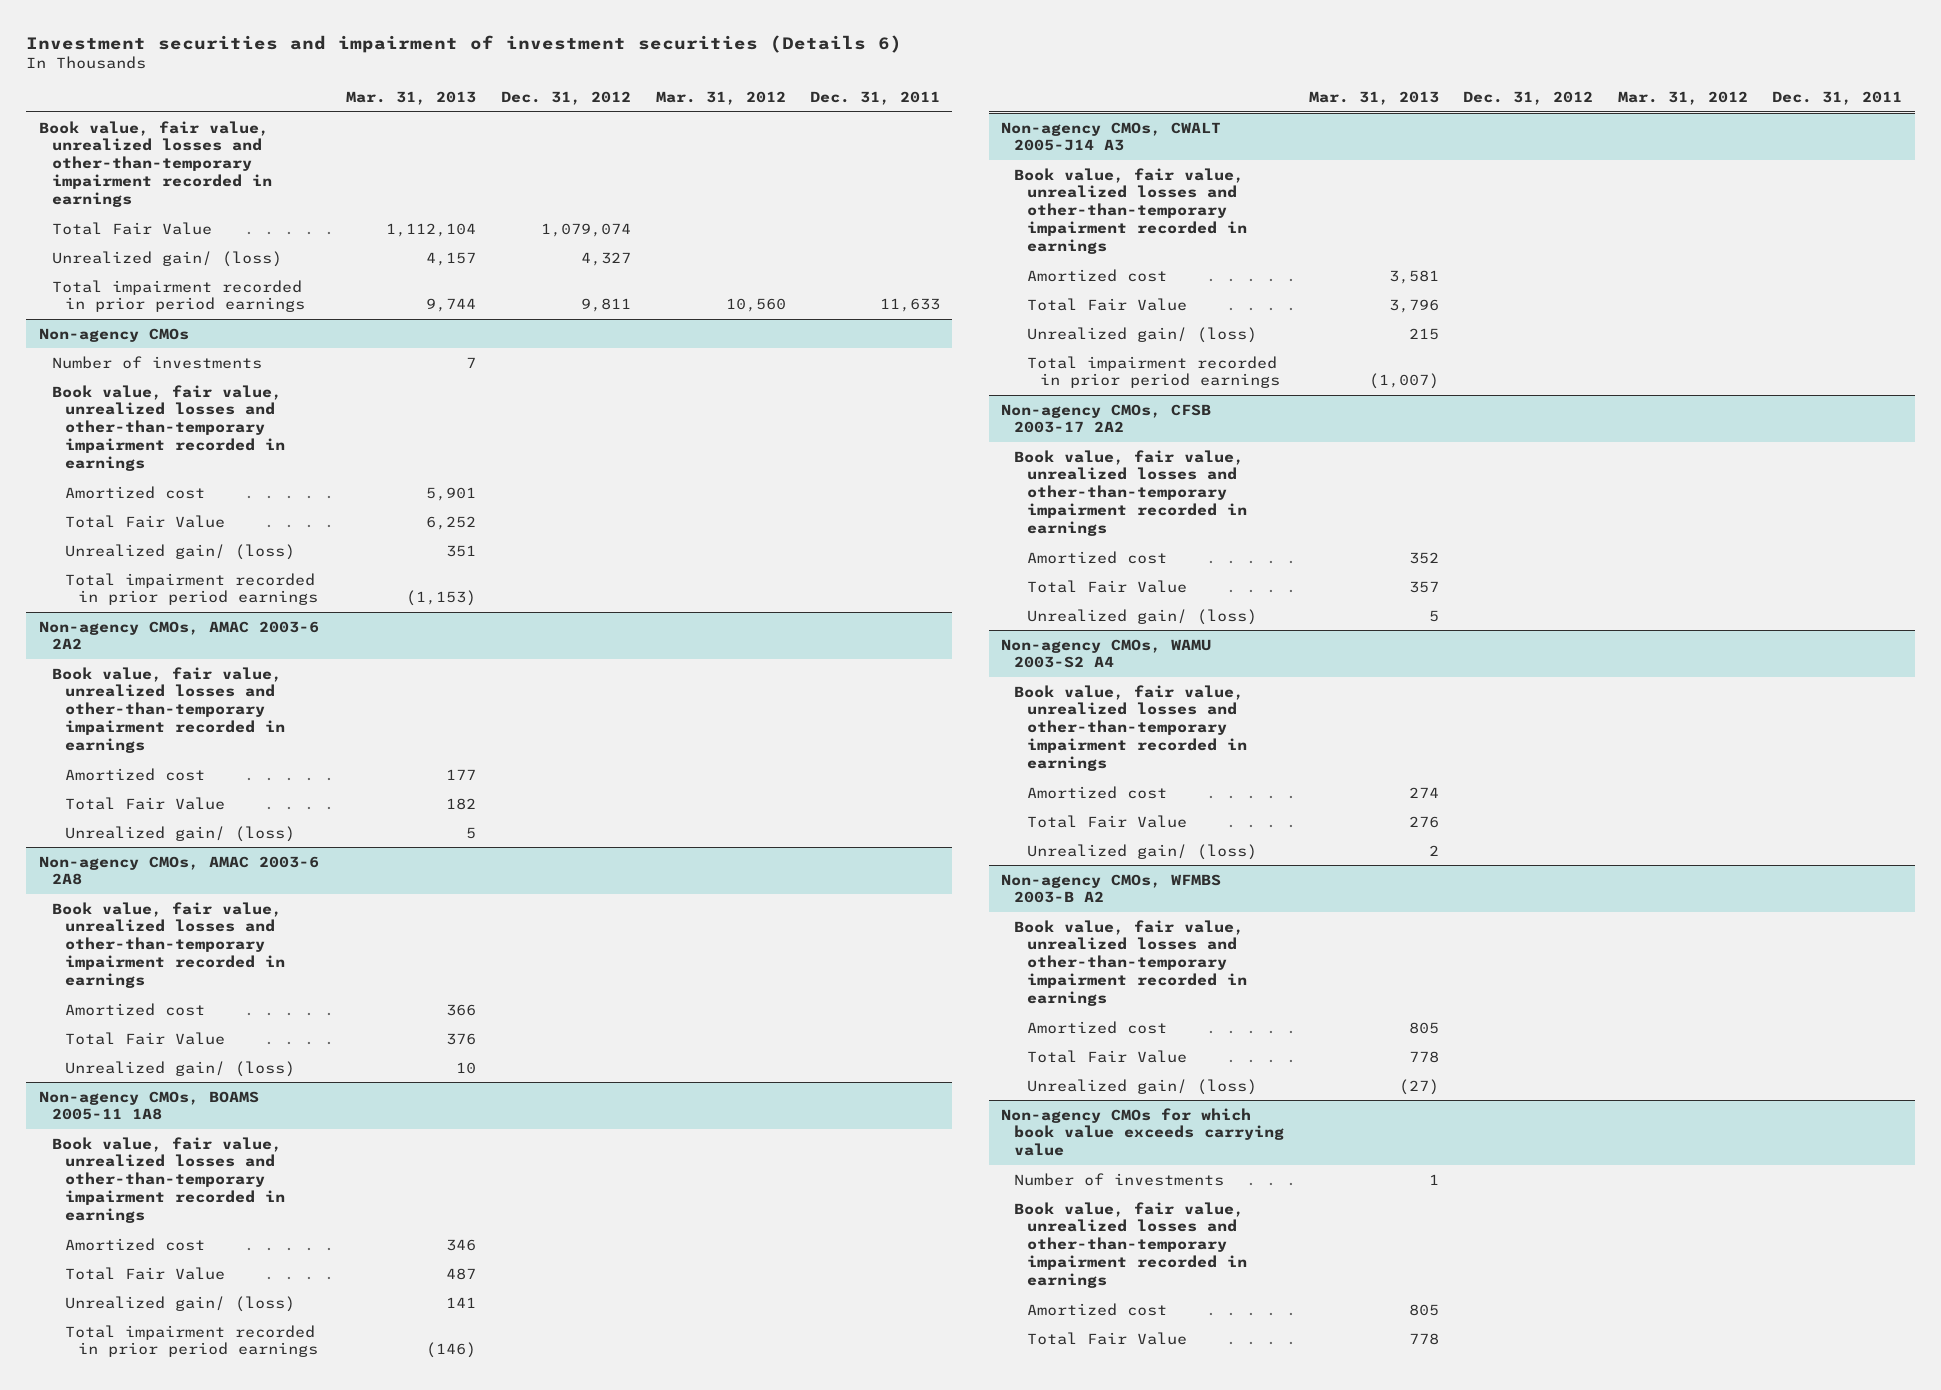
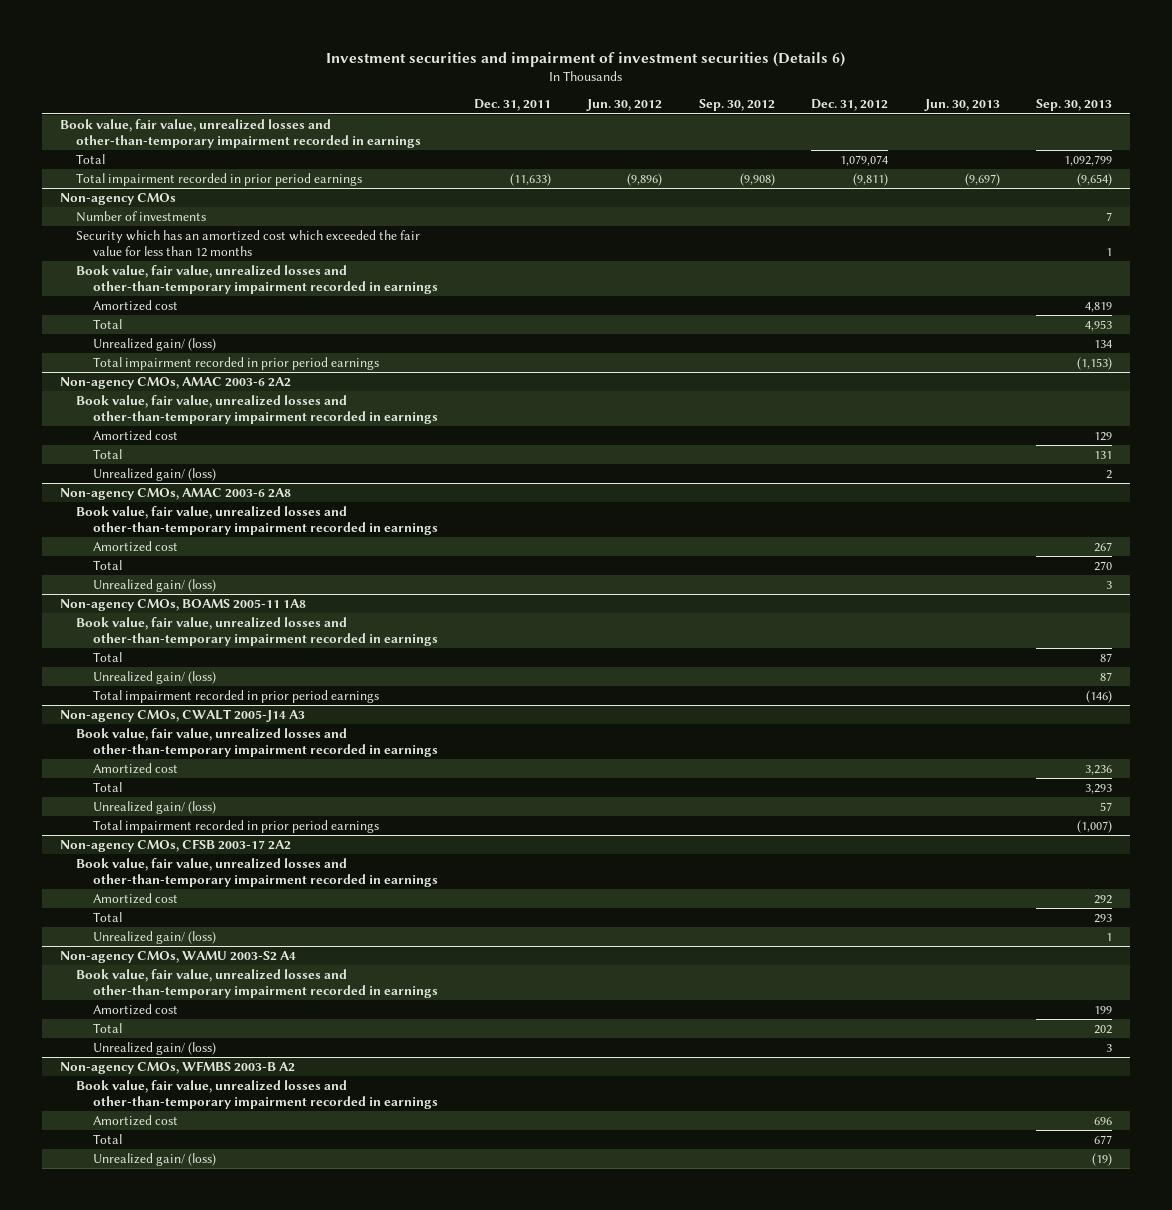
- | Mar. 31, 2013 | Dec. 31, 2012 | Mar. 31, 2012 | Dec. 31, 2011
+ | Dec. 31, 2011 | Jun. 30, 2012 | Sep. 30, 2012 | Dec. 31, 2012 | Jun. 30, 2013 | Sep. 30, 2013
- Total Fair Value | 1,112,104 | 1,079,074 | |
- Unrealized gain/ (loss) | 4,157 | 4,327 | |
- Total impairment recorded in prior period earnings | 9,744 | 9,811 | 10,560 | 11,633
+ Total | | | | 1,079,074 | | 1,092,799
+ Total impairment recorded in prior period earnings | (11,633) | (9,896) | (9,908) | (9,811) | (9,697) | (9,654)
@ Non-agency CMOs
+ Security which has an amortized cost which exceeded the fair value for less than 12 months | | | | | | 1
- Total Fair Value | 6,252 | | |
+ Total | | | | | | 4,953
@ Non-agency CMOs, AMAC 2003-6 2A2
- Total Fair Value | 182 | | |
+ Total | | | | | | 131
@ Non-agency CMOs, AMAC 2003-6 2A8
- Total Fair Value | 376 | | |
+ Total | | | | | | 270
@ Non-agency CMOs, BOAMS 2005-11 1A8
- Amortized cost | 346 | | |
- Total Fair Value | 487 | | |
+ Total | | | | | | 87
@ Non-agency CMOs, CWALT 2005-J14 A3
- Total Fair Value | 3,796 | | |
+ Total | | | | | | 3,293
@ Non-agency CMOs, CFSB 2003-17 2A2
- Total Fair Value | 357 | | |
+ Total | | | | | | 293
@ Non-agency CMOs, WAMU 2003-S2 A4
- Total Fair Value | 276 | | |
+ Total | | | | | | 202
@ Non-agency CMOs, WFMBS 2003-B A2
- Total Fair Value | 778 | | |
+ Total | | | | | | 677
- Non-agency CMOs for which book value exceeds carrying value
- Number of investments | 1 | | |
- Book value, fair value, unrealized losses and other-than-temporary impairment recorded in earnings
- Amortized cost | 805 | | |
- Total Fair Value | 778 | | |

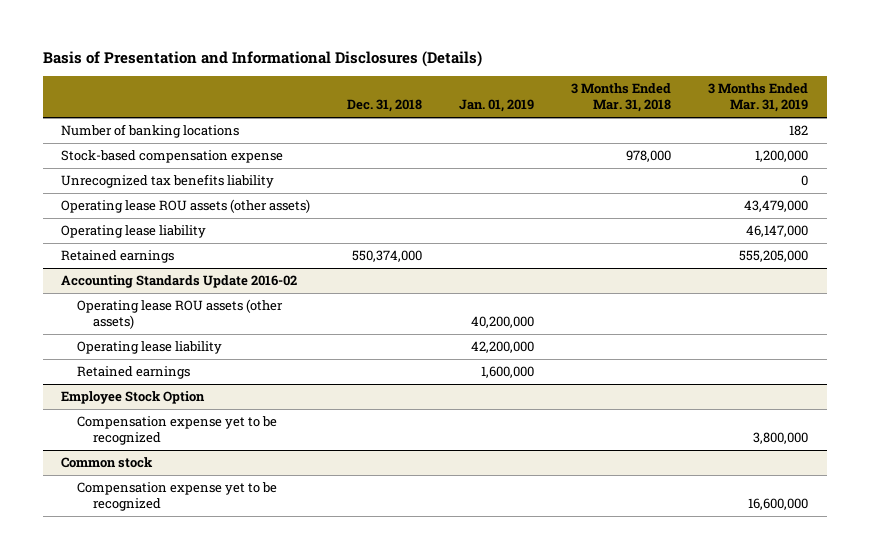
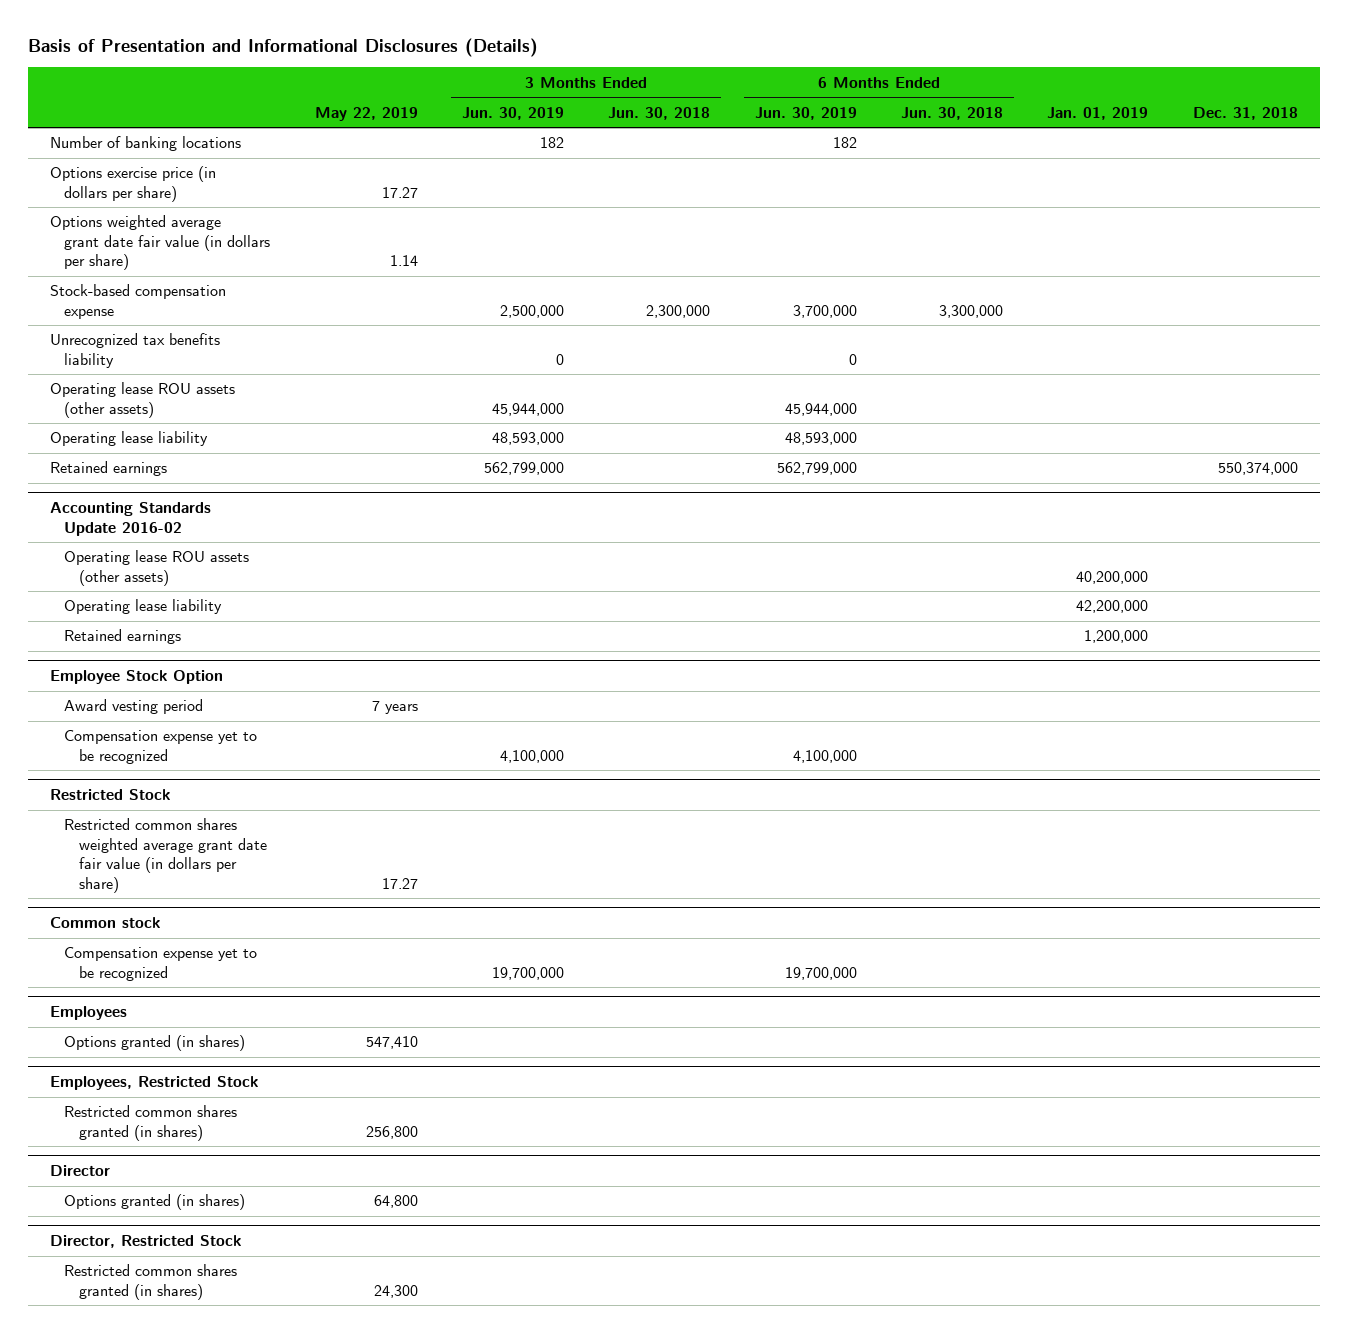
- | Dec. 31, 2018 | Jan. 01, 2019 | 3 Months Ended Mar. 31, 2018 | 3 Months Ended Mar. 31, 2019
+ | May 22, 2019 | 3 Months Ended Jun. 30, 2019 | 3 Months Ended Jun. 30, 2018 | 6 Months Ended Jun. 30, 2019 | 6 Months Ended Jun. 30, 2018 | Jan. 01, 2019 | Dec. 31, 2018
+ Options exercise price (in dollars per share) | 17.27 | | | | | |
+ Options weighted average grant date fair value (in dollars per share) | 1.14 | | | | | |
@ Accounting Standards Update 2016-02
- Retained earnings | | 1,600,000 | |
+ Retained earnings | | | | | | 1,200,000 |
@ Employee Stock Option
+ Award vesting period | 7 years | | | | | |
+ Restricted Stock
+ Restricted common shares weighted average grant date fair value (in dollars per share) | 17.27 | | | | | |
+ Employees
+ Options granted (in shares) | 547,410 | | | | | |
+ Employees, Restricted Stock
+ Restricted common shares granted (in shares) | 256,800 | | | | | |
+ Director
+ Options granted (in shares) | 64,800 | | | | | |
+ Director, Restricted Stock
+ Restricted common shares granted (in shares) | 24,300 | | | | | |

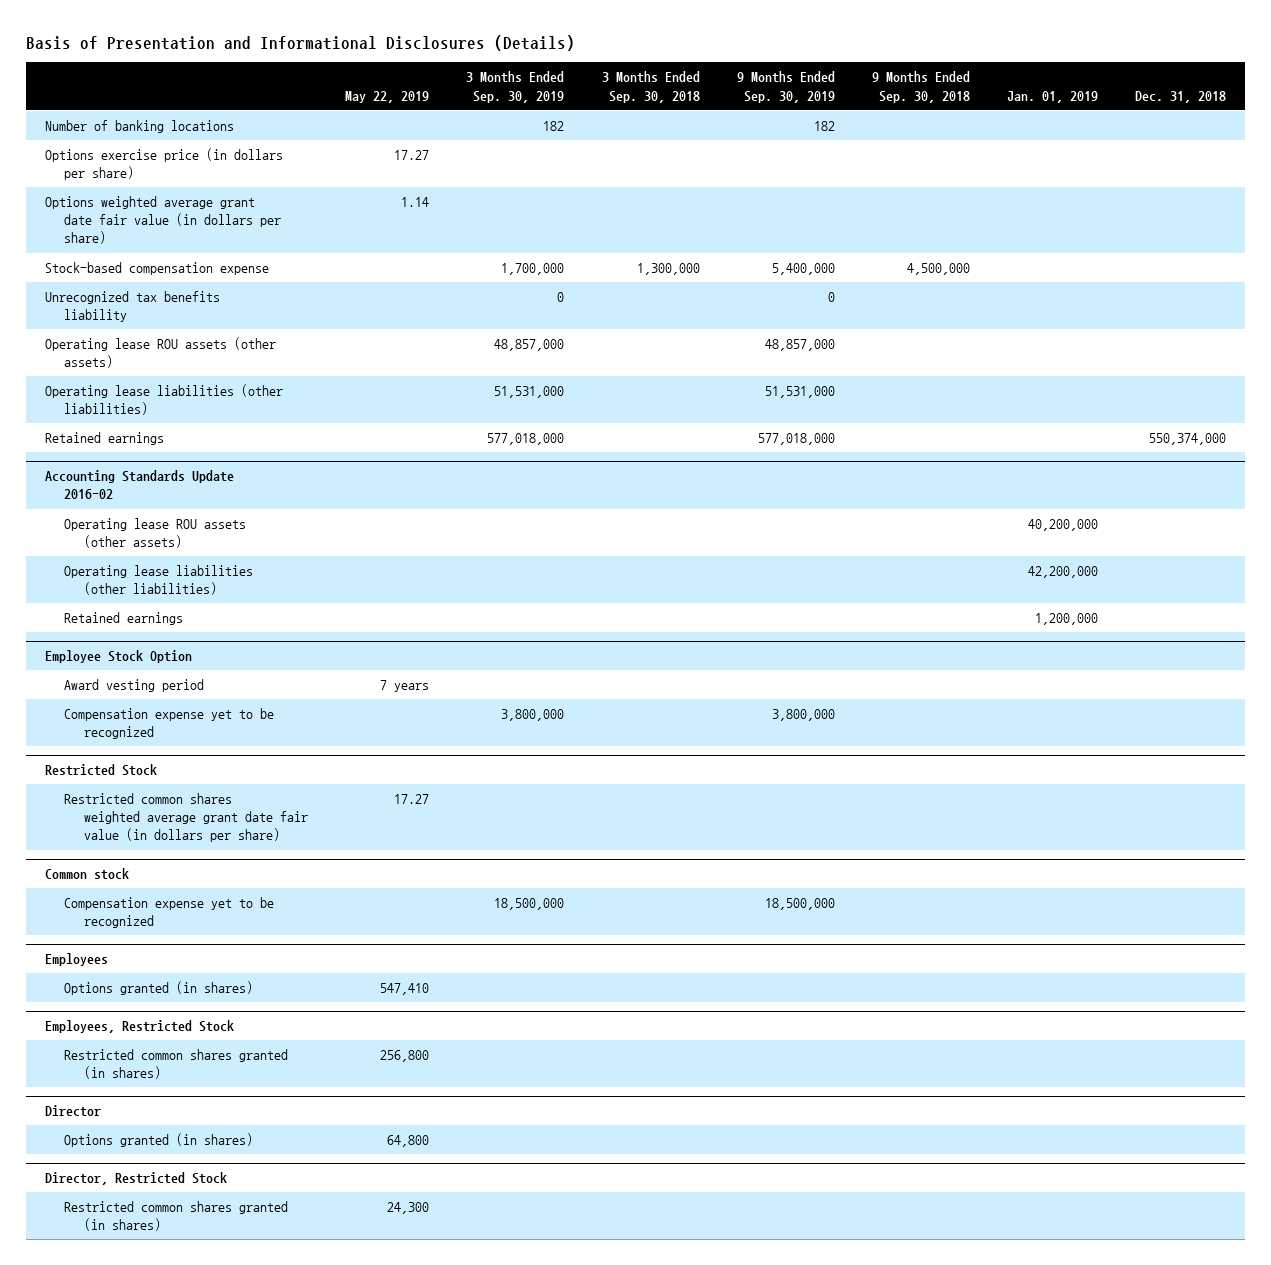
- | May 22, 2019 | 3 Months Ended Jun. 30, 2019 | 3 Months Ended Jun. 30, 2018 | 6 Months Ended Jun. 30, 2019 | 6 Months Ended Jun. 30, 2018 | Jan. 01, 2019 | Dec. 31, 2018
+ | May 22, 2019 | 3 Months Ended Sep. 30, 2019 | 3 Months Ended Sep. 30, 2018 | 9 Months Ended Sep. 30, 2019 | 9 Months Ended Sep. 30, 2018 | Jan. 01, 2019 | Dec. 31, 2018
- Operating lease liability | | 48,593,000 | | 48,593,000 | | |
+ Operating lease liabilities (other liabilities) | | 51,531,000 | | 51,531,000 | | |
@ Accounting Standards Update 2016-02
- Operating lease liability | | | | | | 42,200,000 |
+ Operating lease liabilities (other liabilities) | | | | | | 42,200,000 |

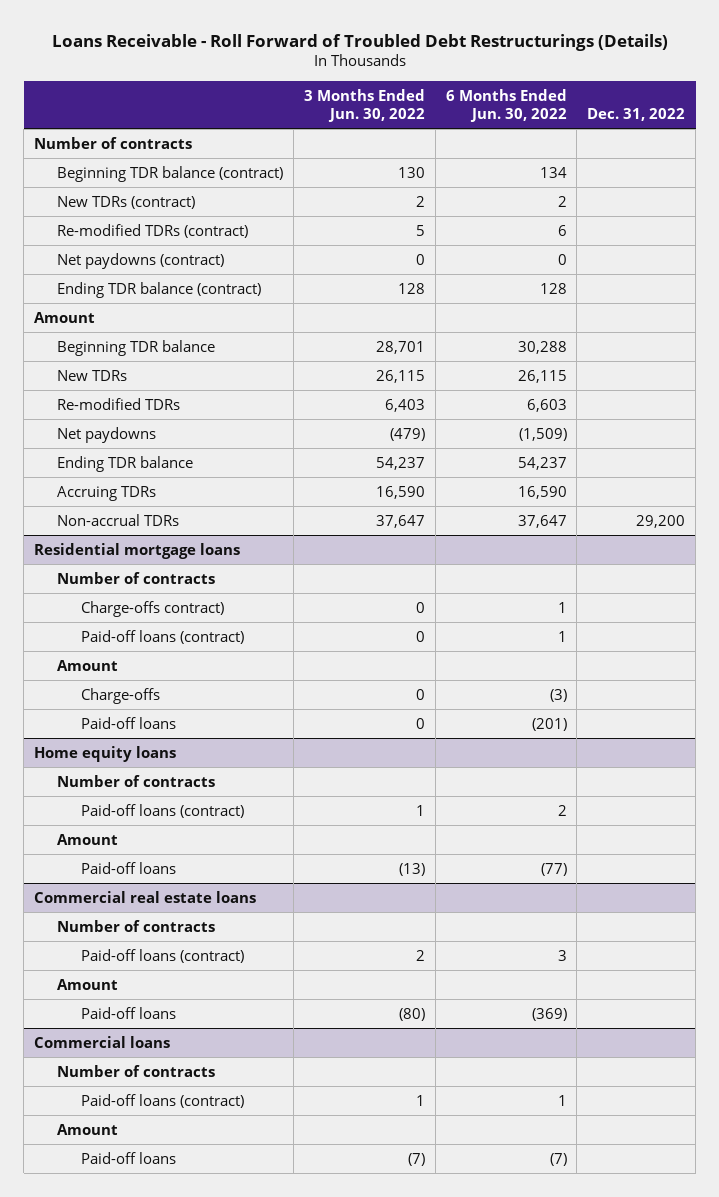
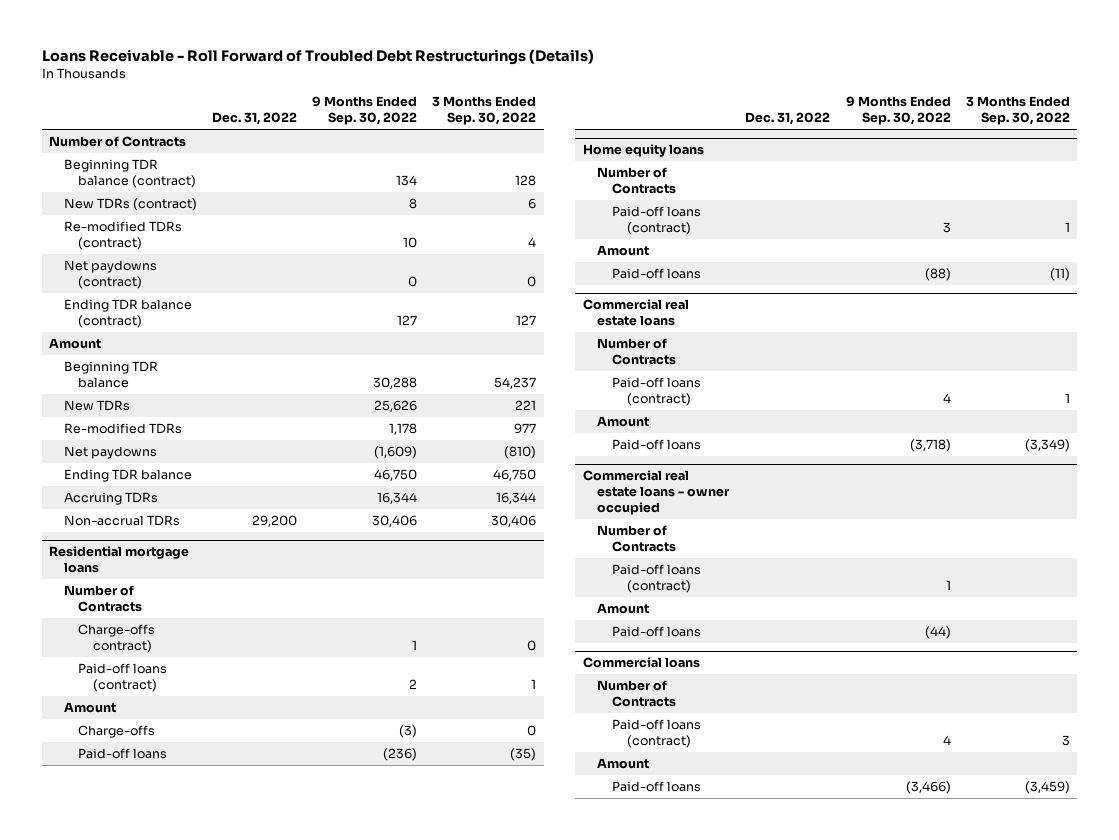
- | 3 Months Ended Jun. 30, 2022 | 6 Months Ended Jun. 30, 2022 | Dec. 31, 2022
+ | Dec. 31, 2022 | 9 Months Ended Sep. 30, 2022 | 3 Months Ended Sep. 30, 2022
- Number of contracts
+ Number of Contracts
@ Residential mortgage loans
- Number of contracts
+ Number of Contracts
@ Home equity loans
- Number of contracts
+ Number of Contracts
@ Commercial real estate loans
- Number of contracts
+ Number of Contracts
+ Commercial real estate loans - owner occupied
+ Number of Contracts
+ Paid-off loans (contract) | | 1 |
+ Amount
+ Paid-off loans | | (44) |
@ Commercial loans
- Number of contracts
+ Number of Contracts

